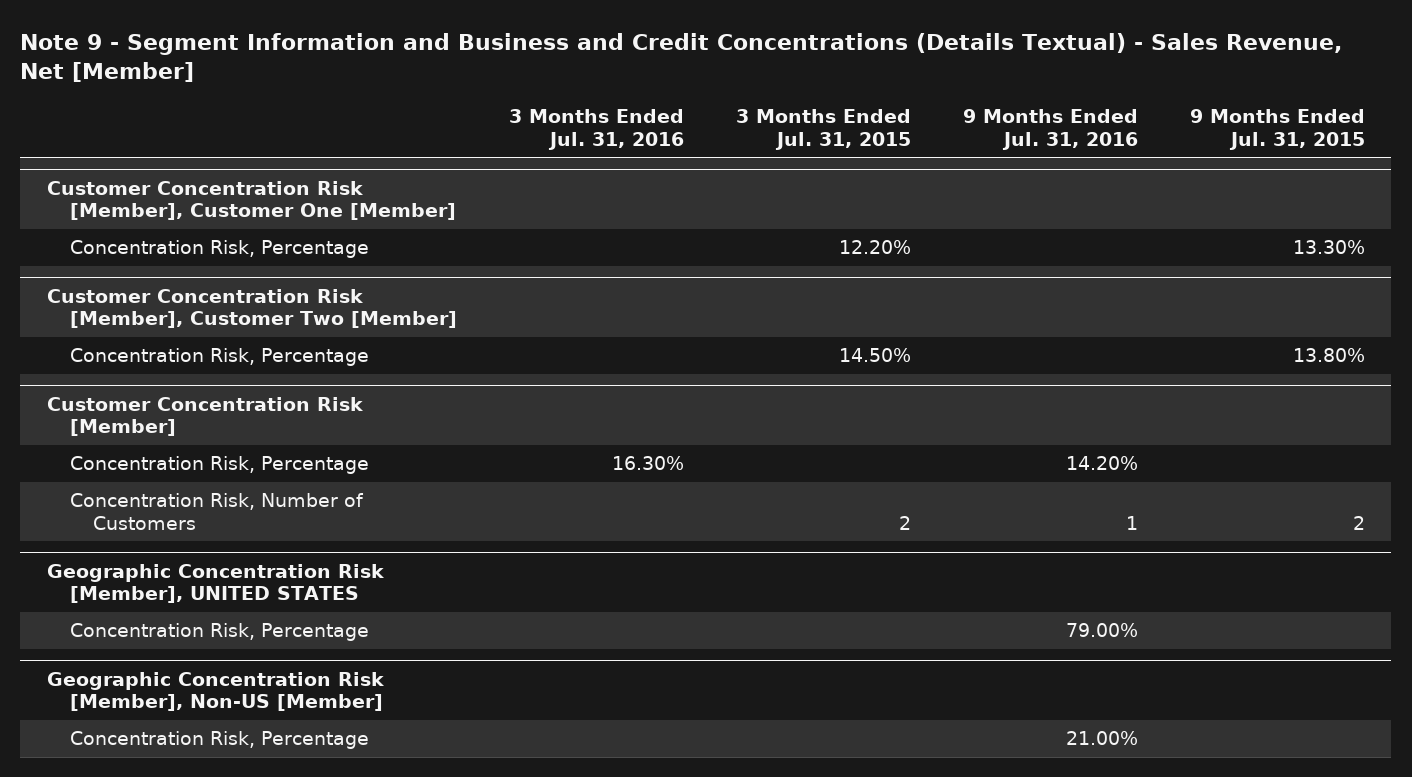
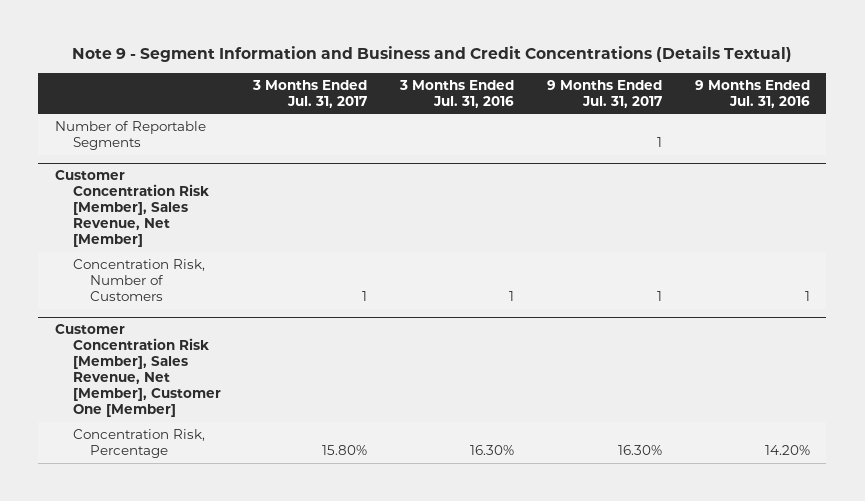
- Note 9 - Segment Information and Business and Credit Concentrations (Details Textual) - Sales Revenue, Net [Member]
+ Note 9 - Segment Information and Business and Credit Concentrations (Details Textual)
- | 3 Months Ended Jul. 31, 2016 | 3 Months Ended Jul. 31, 2015 | 9 Months Ended Jul. 31, 2016 | 9 Months Ended Jul. 31, 2015
+ | 3 Months Ended Jul. 31, 2017 | 3 Months Ended Jul. 31, 2016 | 9 Months Ended Jul. 31, 2017 | 9 Months Ended Jul. 31, 2016
- Customer Concentration Risk [Member], Customer One [Member]
- Concentration Risk, Percentage | | 12.20% | | 13.30%
- Customer Concentration Risk [Member], Customer Two [Member]
- Concentration Risk, Percentage | | 14.50% | | 13.80%
- Customer Concentration Risk [Member]
+ Number of Reportable Segments | | | 1 |
+ Customer Concentration Risk [Member], Sales Revenue, Net [Member]
+ Concentration Risk, Number of Customers | 1 | 1 | 1 | 1
+ Customer Concentration Risk [Member], Sales Revenue, Net [Member], Customer One [Member]
- Concentration Risk, Number of Customers | | 2 | 1 | 2
- Geographic Concentration Risk [Member], UNITED STATES
- Concentration Risk, Percentage | | | 79.00% |
- Geographic Concentration Risk [Member], Non-US [Member]
- Concentration Risk, Percentage | | | 21.00% |

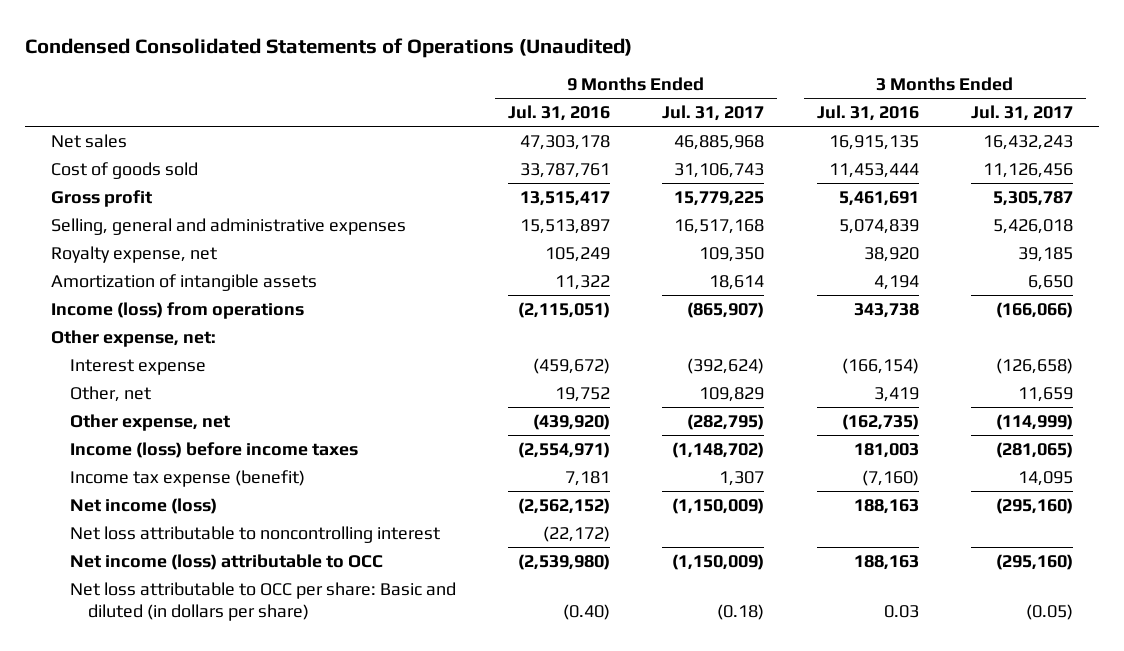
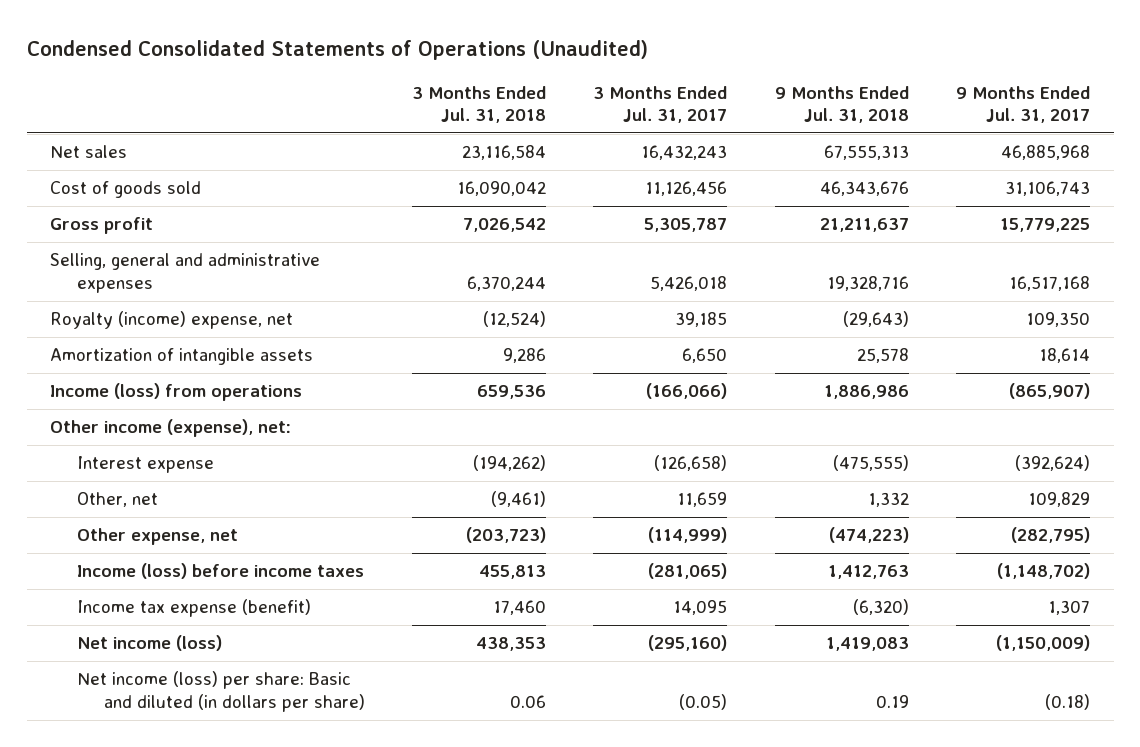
- | 9 Months Ended Jul. 31, 2016 | 9 Months Ended Jul. 31, 2017 | 3 Months Ended Jul. 31, 2016 | 3 Months Ended Jul. 31, 2017
+ | 3 Months Ended Jul. 31, 2018 | 3 Months Ended Jul. 31, 2017 | 9 Months Ended Jul. 31, 2018 | 9 Months Ended Jul. 31, 2017
- Royalty expense, net | 105,249 | 109,350 | 38,920 | 39,185
+ Royalty (income) expense, net | (12,524) | 39,185 | (29,643) | 109,350
- Other expense, net:
+ Other income (expense), net:
- Net loss attributable to noncontrolling interest | (22,172) | | |
- Net income (loss) attributable to OCC | (2,539,980) | (1,150,009) | 188,163 | (295,160)
- Net loss attributable to OCC per share: Basic and diluted (in dollars per share) | (0.40) | (0.18) | 0.03 | (0.05)
+ Net income (loss) per share: Basic and diluted (in dollars per share) | 0.06 | (0.05) | 0.19 | (0.18)

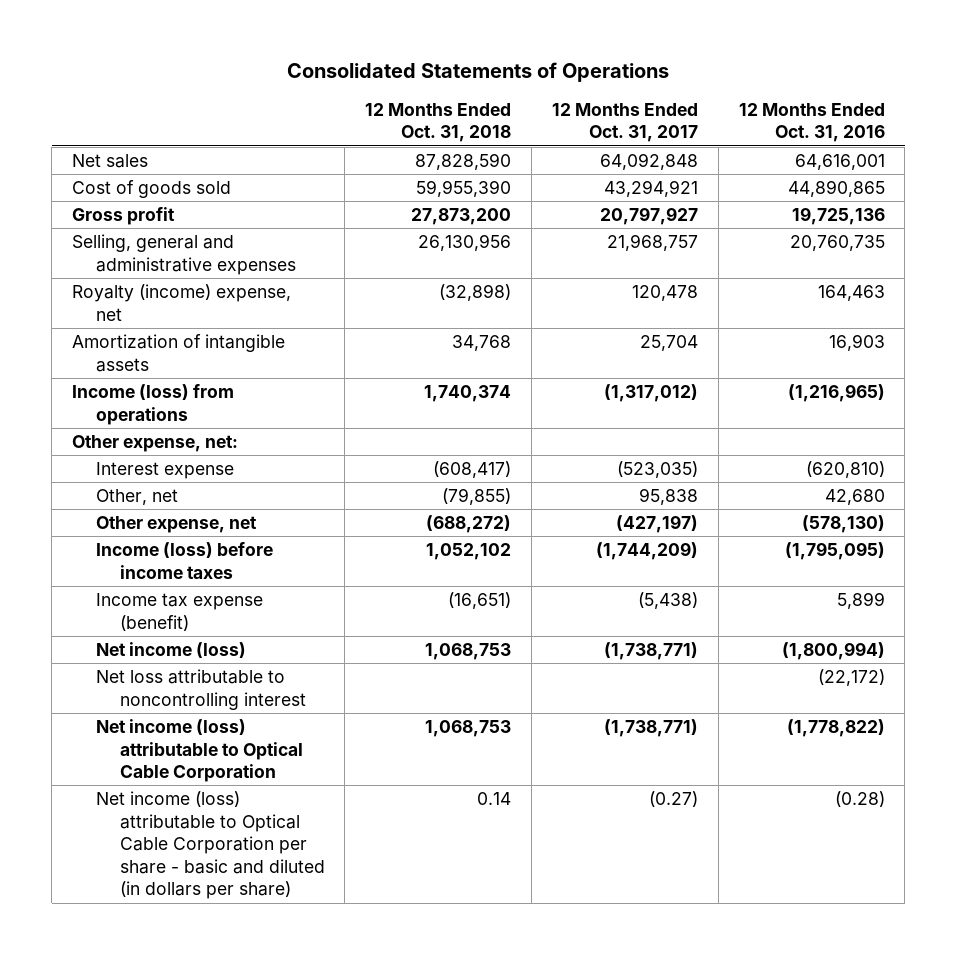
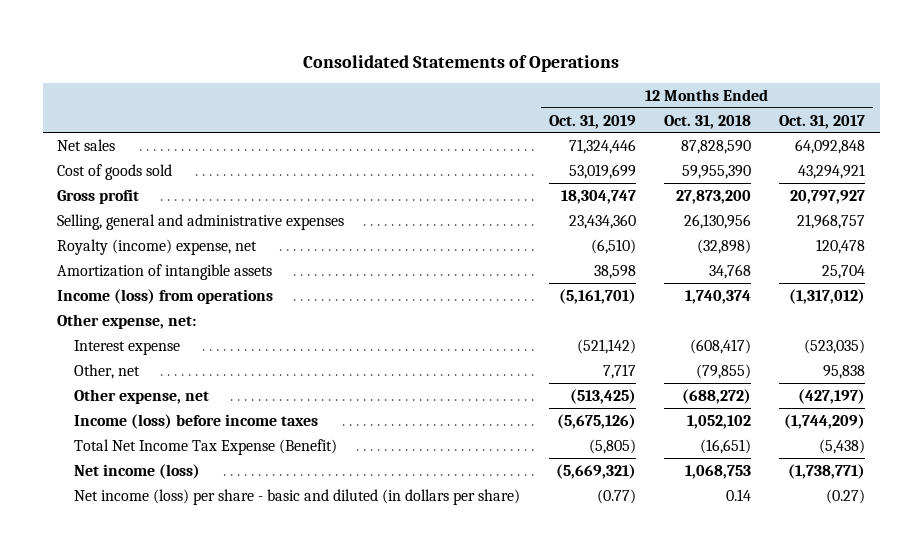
- | 12 Months Ended Oct. 31, 2018 | 12 Months Ended Oct. 31, 2017 | 12 Months Ended Oct. 31, 2016
+ | 12 Months Ended Oct. 31, 2019 | 12 Months Ended Oct. 31, 2018 | 12 Months Ended Oct. 31, 2017
- Income tax expense (benefit) | (16,651) | (5,438) | 5,899
+ Total Net Income Tax Expense (Benefit) | (5,805) | (16,651) | (5,438)
- Net loss attributable to noncontrolling interest | | | (22,172)
- Net income (loss) attributable to Optical Cable Corporation | 1,068,753 | (1,738,771) | (1,778,822)
- Net income (loss) attributable to Optical Cable Corporation per share - basic and diluted (in dollars per share) | 0.14 | (0.27) | (0.28)
+ Net income (loss) per share - basic and diluted (in dollars per share) | (0.77) | 0.14 | (0.27)

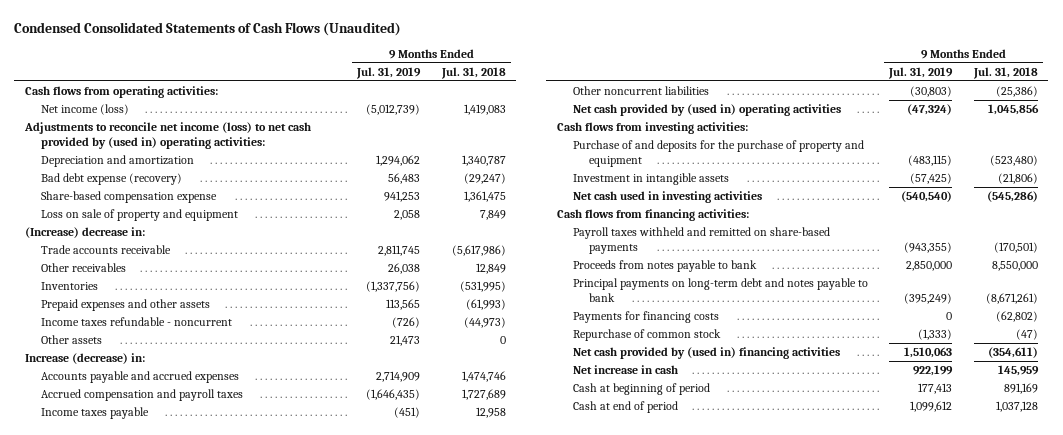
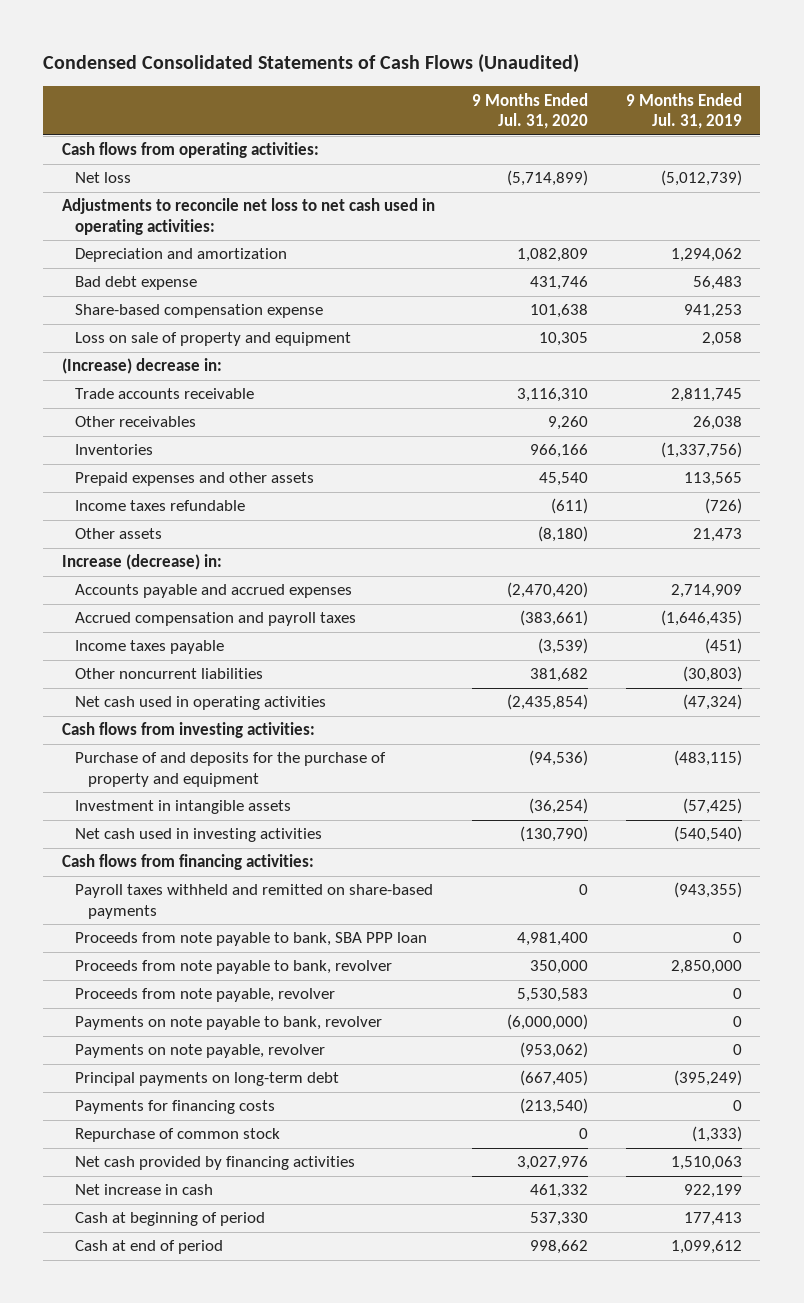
- | 9 Months Ended Jul. 31, 2019 | 9 Months Ended Jul. 31, 2018
+ | 9 Months Ended Jul. 31, 2020 | 9 Months Ended Jul. 31, 2019
- Net income (loss) | (5,012,739) | 1,419,083
- Adjustments to reconcile net income (loss) to net cash provided by (used in) operating activities:
+ Net loss | (5,714,899) | (5,012,739)
+ Adjustments to reconcile net loss to net cash used in operating activities:
- Bad debt expense (recovery) | 56,483 | (29,247)
+ Bad debt expense | 431,746 | 56,483
- Income taxes refundable - noncurrent | (726) | (44,973)
+ Income taxes refundable | (611) | (726)
- Net cash provided by (used in) operating activities | (47,324) | 1,045,856
+ Net cash used in operating activities | (2,435,854) | (47,324)
- Proceeds from notes payable to bank | 2,850,000 | 8,550,000
- Principal payments on long-term debt and notes payable to bank | (395,249) | (8,671,261)
+ Proceeds from note payable to bank, SBA PPP loan | 4,981,400 | 0
+ Proceeds from note payable to bank, revolver | 350,000 | 2,850,000
+ Proceeds from note payable, revolver | 5,530,583 | 0
+ Payments on note payable to bank, revolver | (6,000,000) | 0
+ Payments on note payable, revolver | (953,062) | 0
+ Principal payments on long-term debt | (667,405) | (395,249)
- Net cash provided by (used in) financing activities | 1,510,063 | (354,611)
+ Net cash provided by financing activities | 3,027,976 | 1,510,063

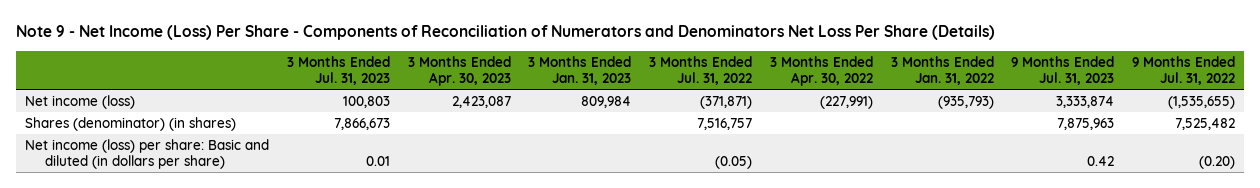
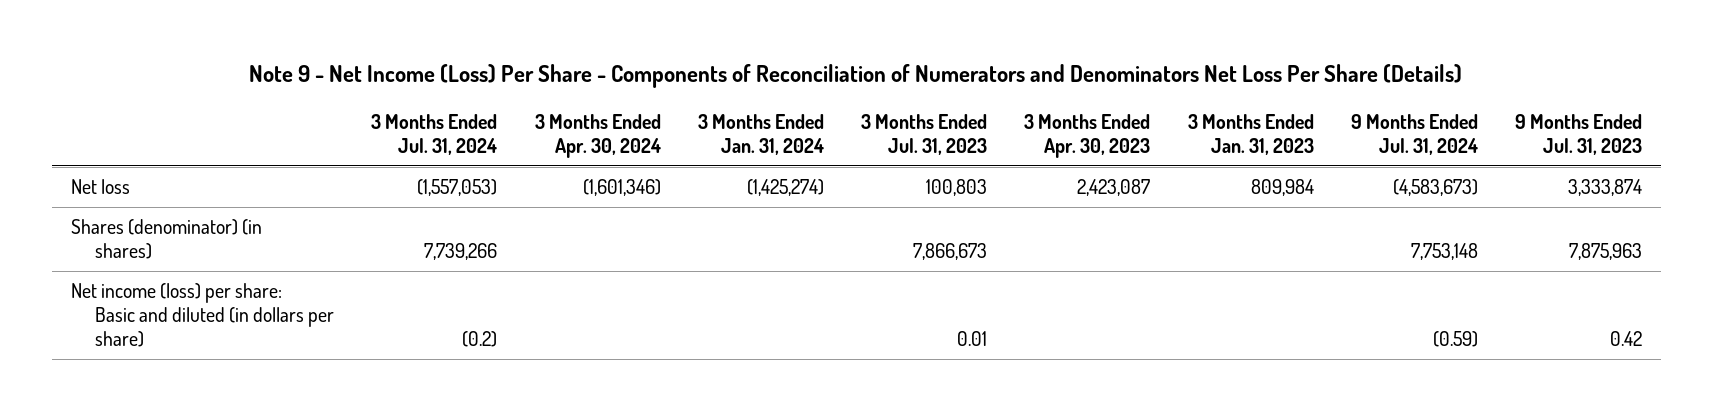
- | 3 Months Ended Jul. 31, 2023 | 3 Months Ended Apr. 30, 2023 | 3 Months Ended Jan. 31, 2023 | 3 Months Ended Jul. 31, 2022 | 3 Months Ended Apr. 30, 2022 | 3 Months Ended Jan. 31, 2022 | 9 Months Ended Jul. 31, 2023 | 9 Months Ended Jul. 31, 2022
+ | 3 Months Ended Jul. 31, 2024 | 3 Months Ended Apr. 30, 2024 | 3 Months Ended Jan. 31, 2024 | 3 Months Ended Jul. 31, 2023 | 3 Months Ended Apr. 30, 2023 | 3 Months Ended Jan. 31, 2023 | 9 Months Ended Jul. 31, 2024 | 9 Months Ended Jul. 31, 2023
- Net income (loss) | 100,803 | 2,423,087 | 809,984 | (371,871) | (227,991) | (935,793) | 3,333,874 | (1,535,655)
+ Net loss | (1,557,053) | (1,601,346) | (1,425,274) | 100,803 | 2,423,087 | 809,984 | (4,583,673) | 3,333,874

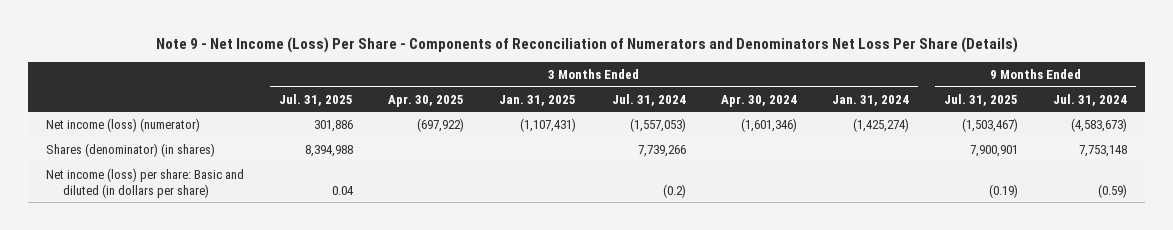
- | 3 Months Ended Jul. 31, 2024 | 3 Months Ended Apr. 30, 2024 | 3 Months Ended Jan. 31, 2024 | 3 Months Ended Jul. 31, 2023 | 3 Months Ended Apr. 30, 2023 | 3 Months Ended Jan. 31, 2023 | 9 Months Ended Jul. 31, 2024 | 9 Months Ended Jul. 31, 2023
+ | 3 Months Ended Jul. 31, 2025 | 3 Months Ended Apr. 30, 2025 | 3 Months Ended Jan. 31, 2025 | 3 Months Ended Jul. 31, 2024 | 3 Months Ended Apr. 30, 2024 | 3 Months Ended Jan. 31, 2024 | 9 Months Ended Jul. 31, 2025 | 9 Months Ended Jul. 31, 2024
- Net loss | (1,557,053) | (1,601,346) | (1,425,274) | 100,803 | 2,423,087 | 809,984 | (4,583,673) | 3,333,874
+ Net income (loss) (numerator) | 301,886 | (697,922) | (1,107,431) | (1,557,053) | (1,601,346) | (1,425,274) | (1,503,467) | (4,583,673)

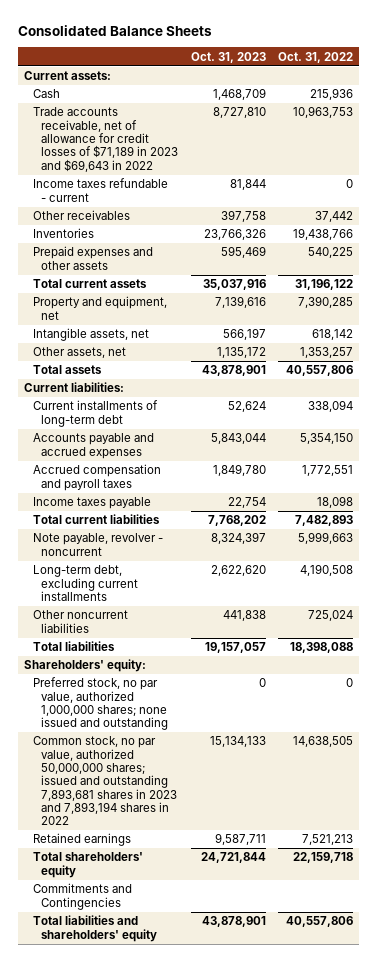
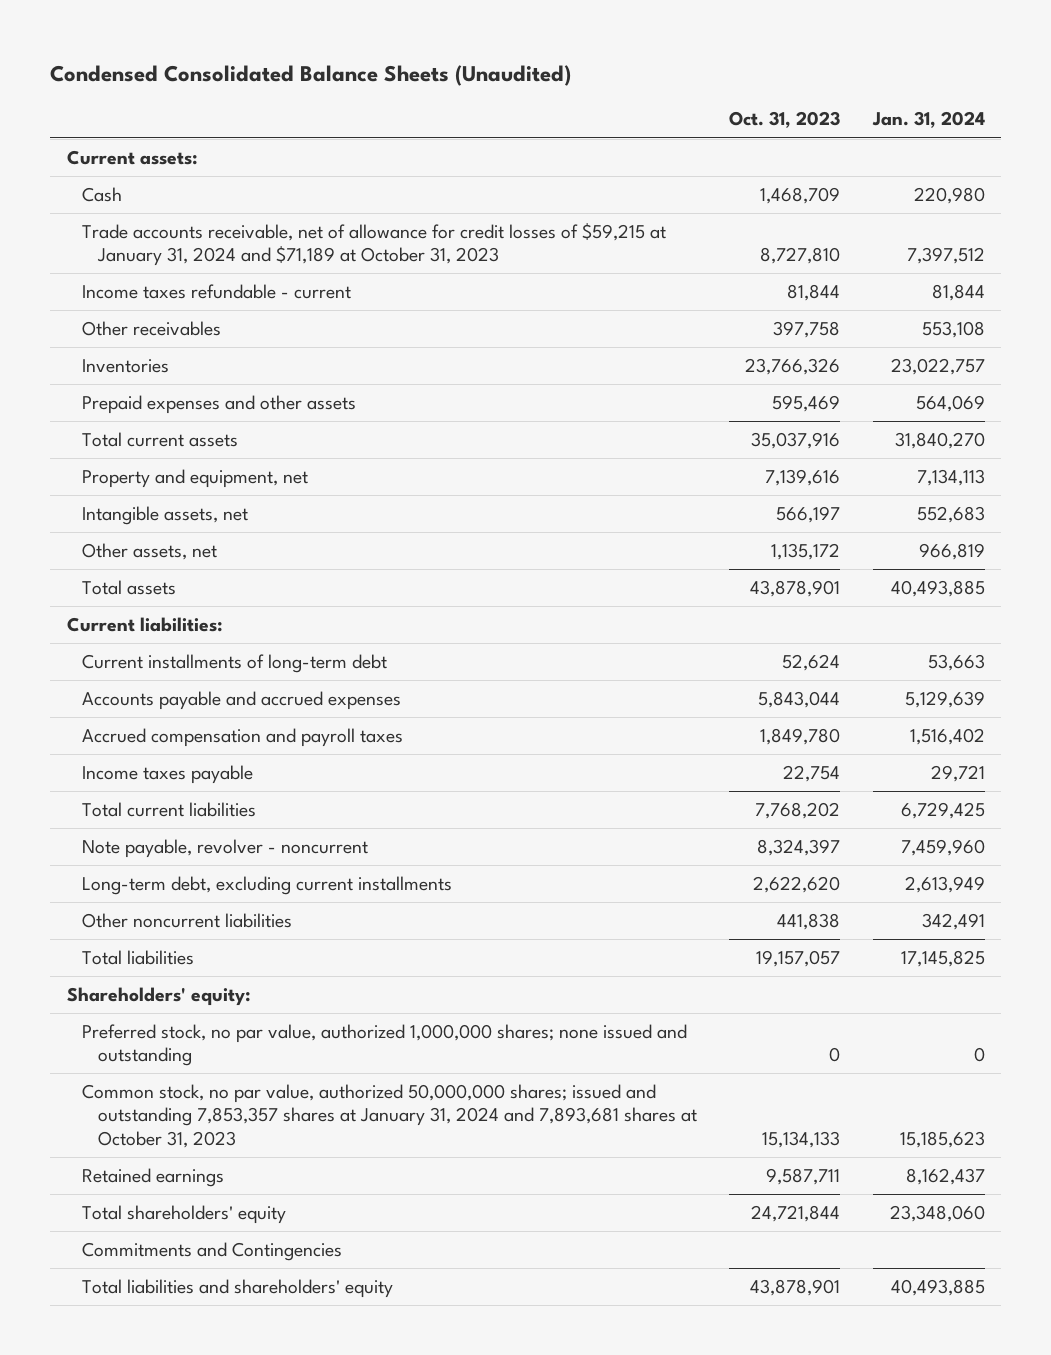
- Consolidated Balance Sheets
+ Condensed Consolidated Balance Sheets (Unaudited)
- | Oct. 31, 2023 | Oct. 31, 2022
+ | Oct. 31, 2023 | Jan. 31, 2024
- Trade accounts receivable, net of allowance for credit losses of $71,189 in 2023 and $69,643 in 2022 | 8,727,810 | 10,963,753
+ Trade accounts receivable, net of allowance for credit losses of $59,215 at January 31, 2024 and $71,189 at October 31, 2023 | 8,727,810 | 7,397,512
- Common stock, no par value, authorized 50,000,000 shares; issued and outstanding 7,893,681 shares in 2023 and 7,893,194 shares in 2022 | 15,134,133 | 14,638,505
+ Common stock, no par value, authorized 50,000,000 shares; issued and outstanding 7,853,357 shares at January 31, 2024 and 7,893,681 shares at October 31, 2023 | 15,134,133 | 15,185,623

